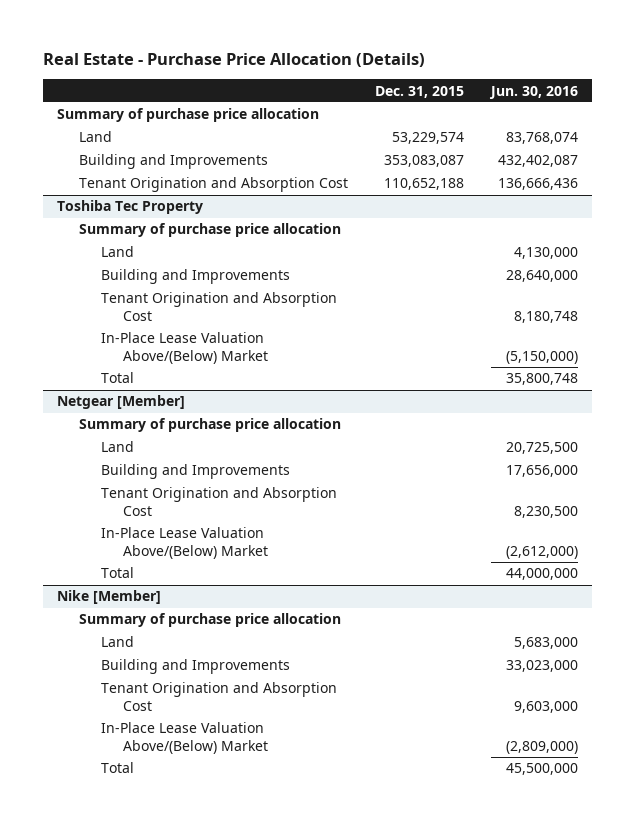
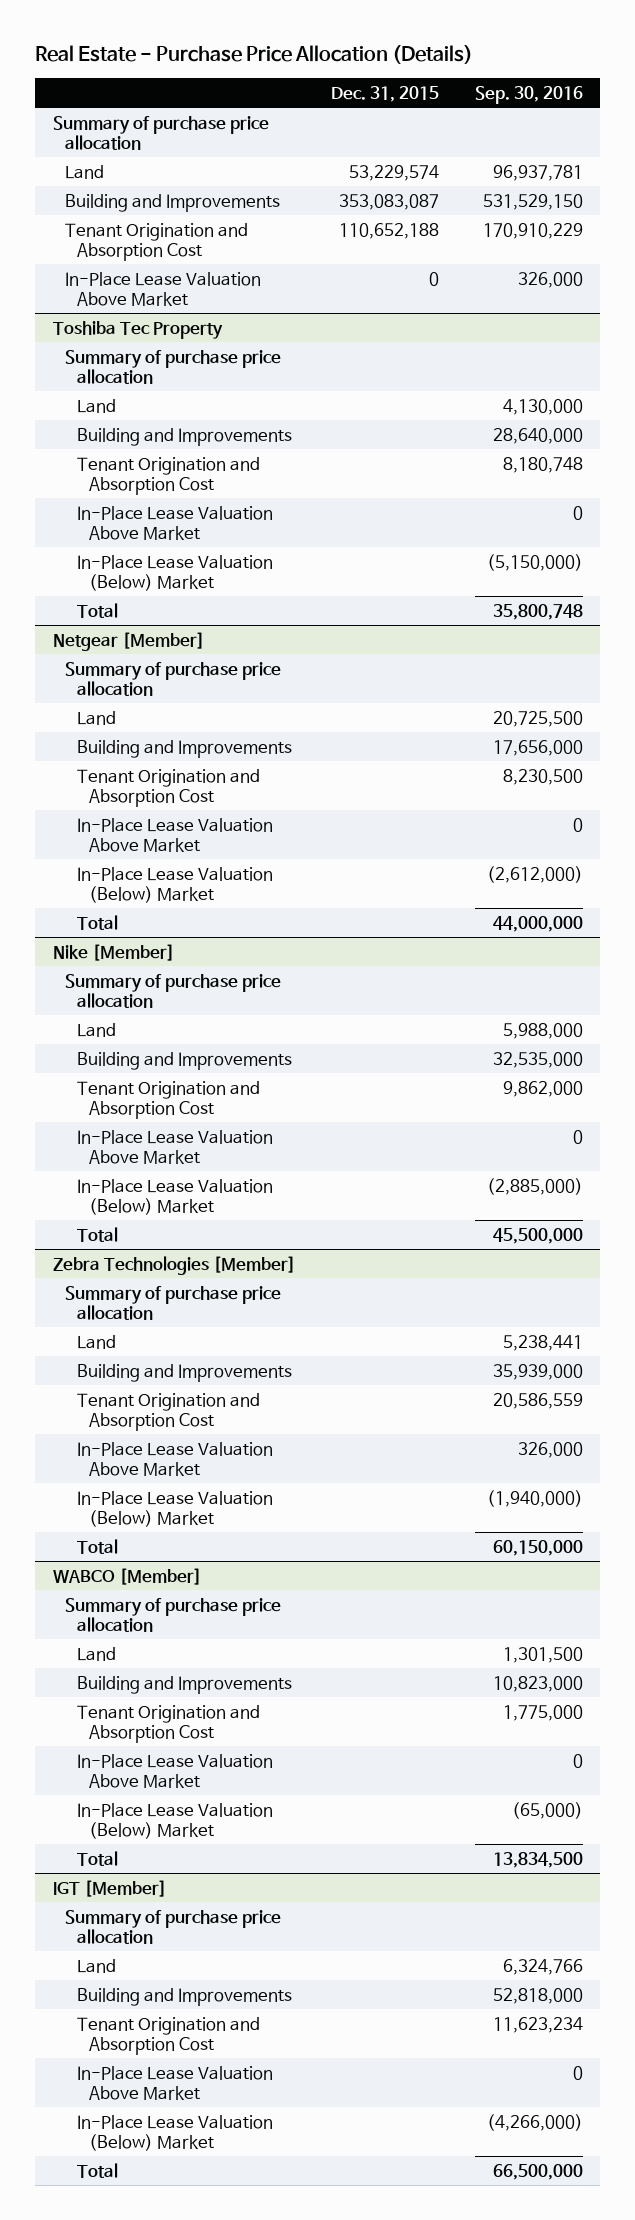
- | Dec. 31, 2015 | Jun. 30, 2016
+ | Dec. 31, 2015 | Sep. 30, 2016
+ In-Place Lease Valuation Above Market | 0 | 326,000
@ Toshiba Tec Property
- In-Place Lease Valuation Above/(Below) Market | | (5,150,000)
+ In-Place Lease Valuation Above Market | | 0
+ In-Place Lease Valuation (Below) Market | | (5,150,000)
@ Netgear [Member]
- In-Place Lease Valuation Above/(Below) Market | | (2,612,000)
+ In-Place Lease Valuation Above Market | | 0
+ In-Place Lease Valuation (Below) Market | | (2,612,000)
@ Nike [Member]
- In-Place Lease Valuation Above/(Below) Market | | (2,809,000)
+ In-Place Lease Valuation Above Market | | 0
+ In-Place Lease Valuation (Below) Market | | (2,885,000)
+ Zebra Technologies [Member]
+ Summary of purchase price allocation
+ Land | | 5,238,441
+ Building and Improvements | | 35,939,000
+ Tenant Origination and Absorption Cost | | 20,586,559
+ In-Place Lease Valuation Above Market | | 326,000
+ In-Place Lease Valuation (Below) Market | | (1,940,000)
+ Total | | 60,150,000
+ WABCO [Member]
+ Summary of purchase price allocation
+ Land | | 1,301,500
+ Building and Improvements | | 10,823,000
+ Tenant Origination and Absorption Cost | | 1,775,000
+ In-Place Lease Valuation Above Market | | 0
+ In-Place Lease Valuation (Below) Market | | (65,000)
+ Total | | 13,834,500
+ IGT [Member]
+ Summary of purchase price allocation
+ Land | | 6,324,766
+ Building and Improvements | | 52,818,000
+ Tenant Origination and Absorption Cost | | 11,623,234
+ In-Place Lease Valuation Above Market | | 0
+ In-Place Lease Valuation (Below) Market | | (4,266,000)
+ Total | | 66,500,000

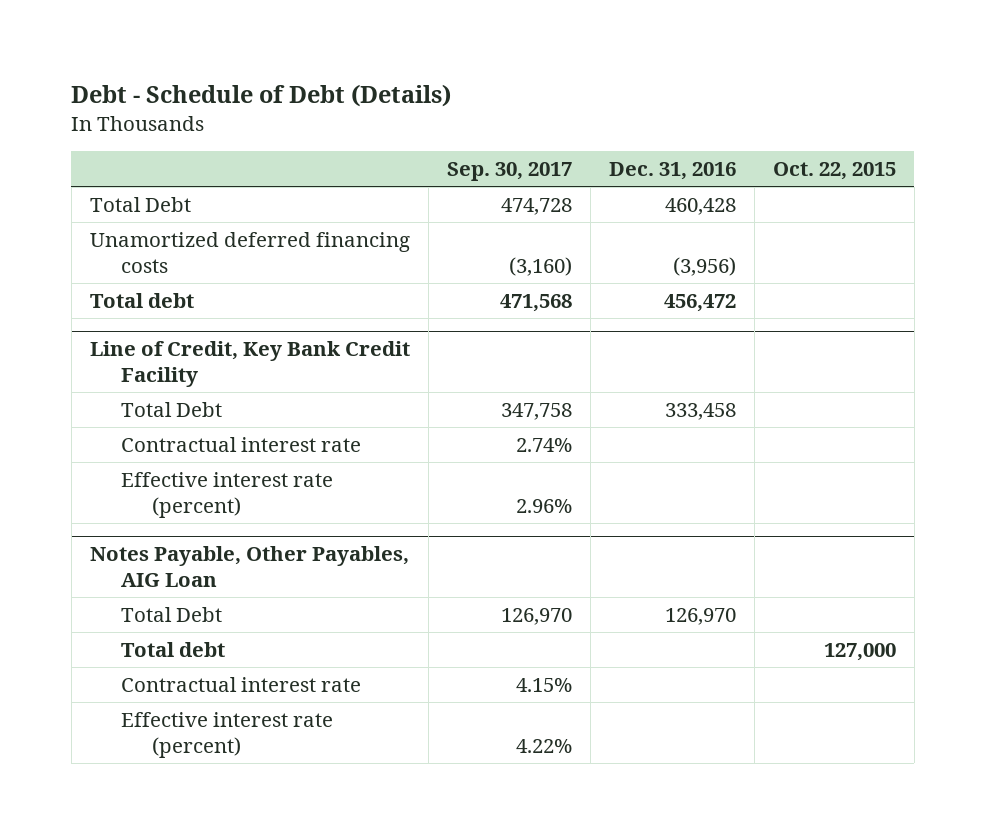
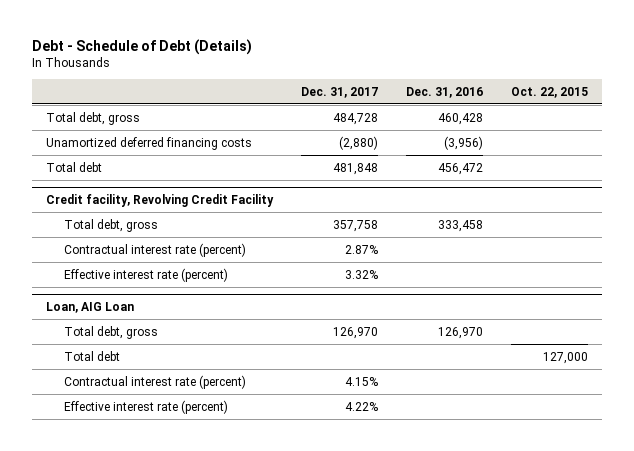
- | Sep. 30, 2017 | Dec. 31, 2016 | Oct. 22, 2015
+ | Dec. 31, 2017 | Dec. 31, 2016 | Oct. 22, 2015
- Total Debt | 474,728 | 460,428 |
+ Total debt, gross | 484,728 | 460,428 |
- Line of Credit, Key Bank Credit Facility
- Total Debt | 347,758 | 333,458 |
- Contractual interest rate | 2.74% | |
- Effective interest rate (percent) | 2.96% | |
- Notes Payable, Other Payables, AIG Loan
- Total Debt | 126,970 | 126,970 |
+ Credit facility, Revolving Credit Facility
+ Total debt, gross | 357,758 | 333,458 |
+ Contractual interest rate (percent) | 2.87% | |
+ Effective interest rate (percent) | 3.32% | |
+ Loan, AIG Loan
+ Total debt, gross | 126,970 | 126,970 |
- Contractual interest rate | 4.15% | |
+ Contractual interest rate (percent) | 4.15% | |

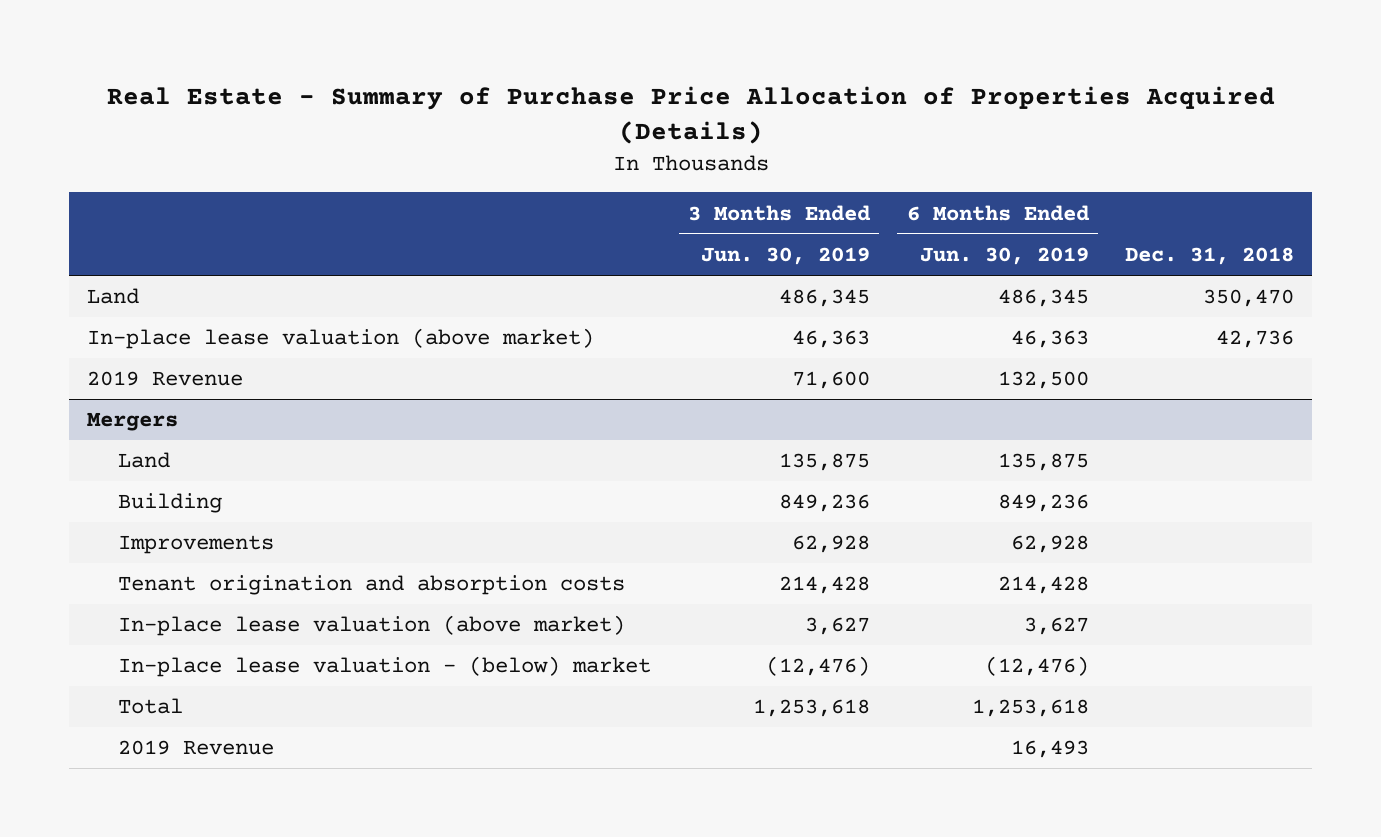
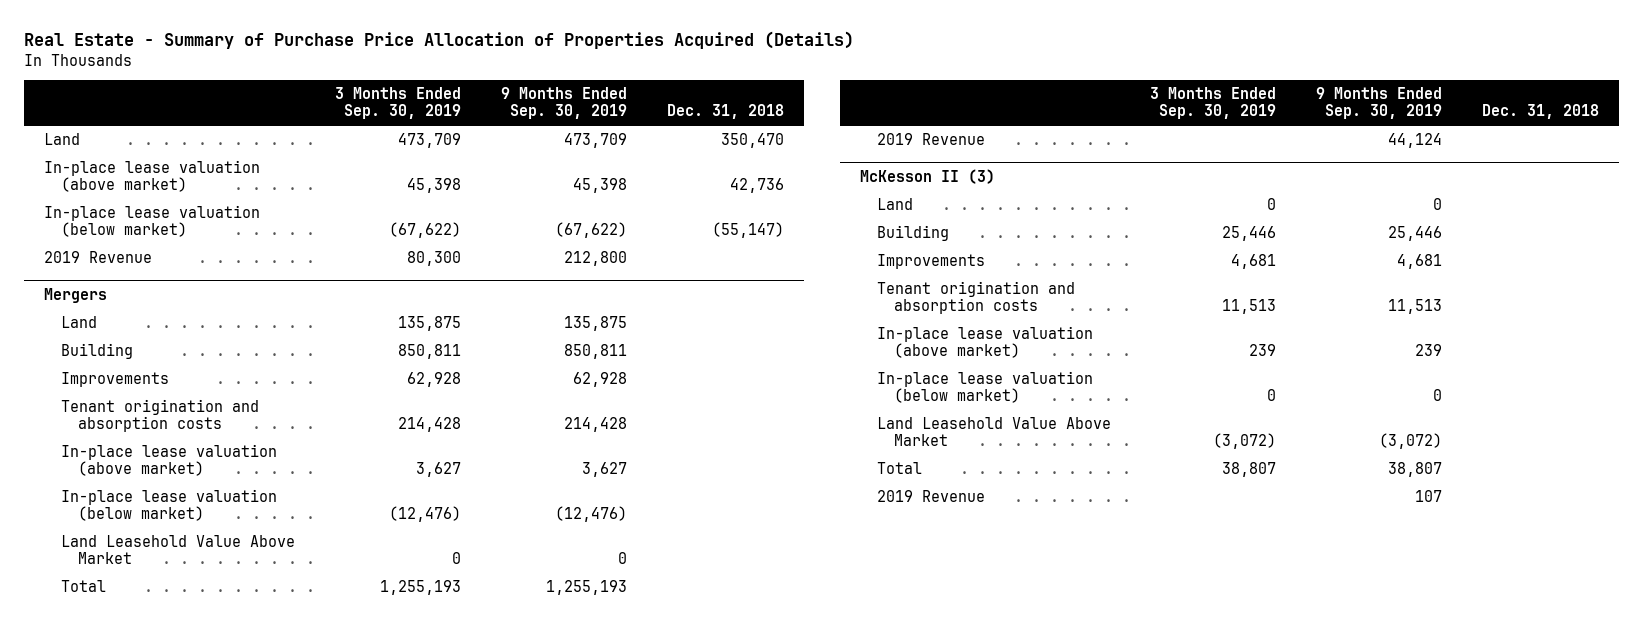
- | 3 Months Ended Jun. 30, 2019 | 6 Months Ended Jun. 30, 2019 | Dec. 31, 2018
+ | 3 Months Ended Sep. 30, 2019 | 9 Months Ended Sep. 30, 2019 | Dec. 31, 2018
+ In-place lease valuation (below market) | (67,622) | (67,622) | (55,147)
@ Mergers
- In-place lease valuation - (below) market | (12,476) | (12,476) |
+ In-place lease valuation (below market) | (12,476) | (12,476) |
+ Land Leasehold Value Above Market | 0 | 0 |
+ McKesson II (3)
+ Land | 0 | 0 |
+ Building | 25,446 | 25,446 |
+ Improvements | 4,681 | 4,681 |
+ Tenant origination and absorption costs | 11,513 | 11,513 |
+ In-place lease valuation (above market) | 239 | 239 |
+ In-place lease valuation (below market) | 0 | 0 |
+ Land Leasehold Value Above Market | (3,072) | (3,072) |
+ Total | 38,807 | 38,807 |
+ 2019 Revenue | | 107 |

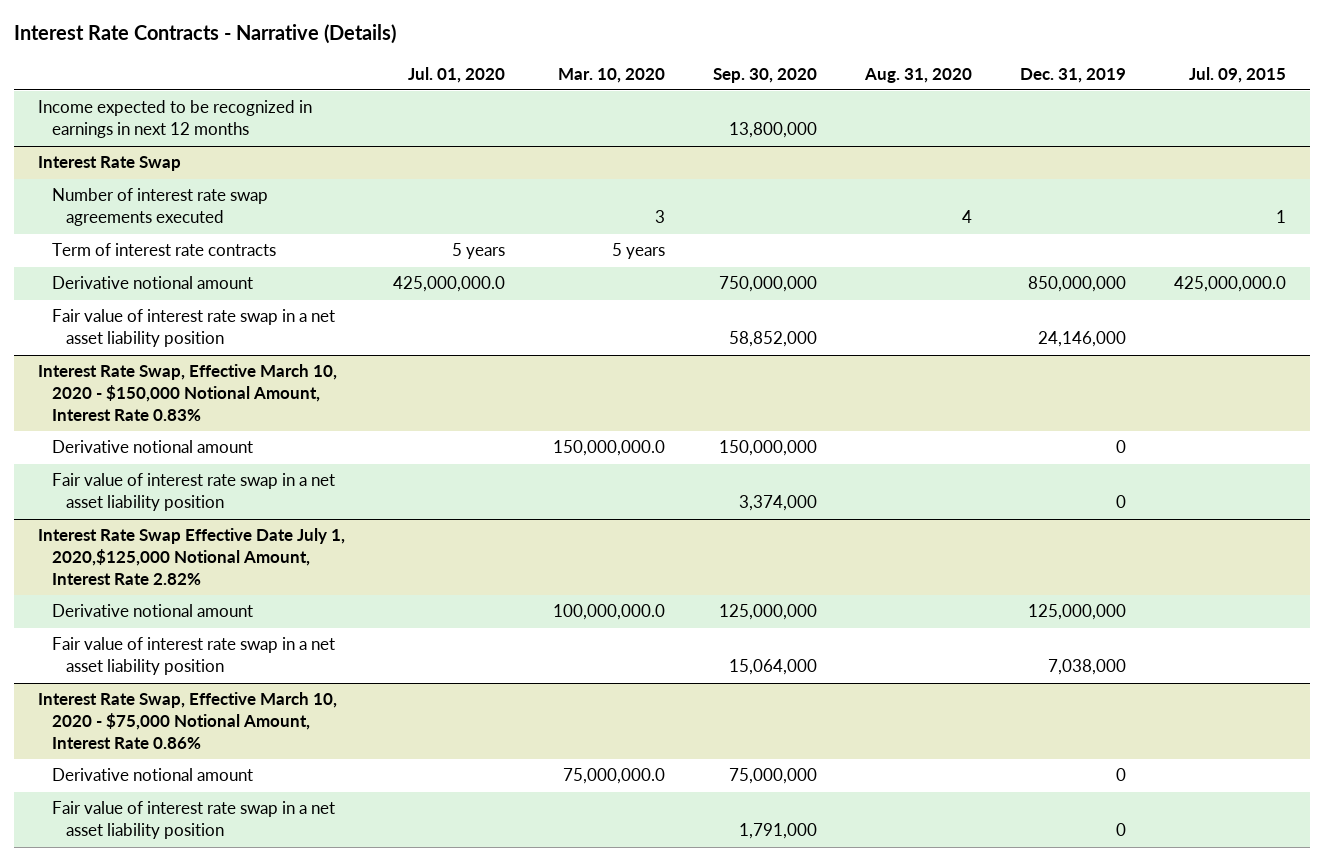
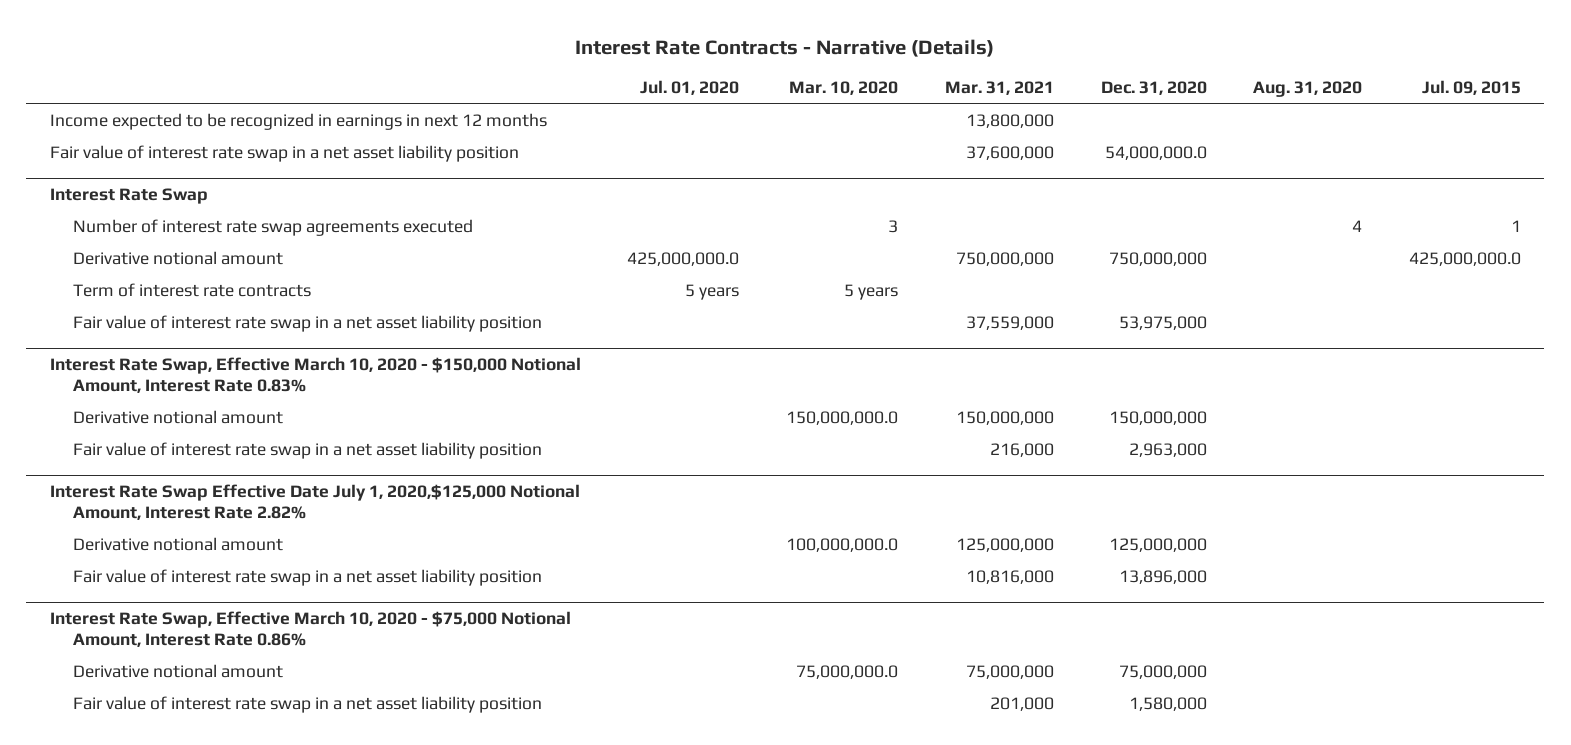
- | Jul. 01, 2020 | Mar. 10, 2020 | Sep. 30, 2020 | Aug. 31, 2020 | Dec. 31, 2019 | Jul. 09, 2015
+ | Jul. 01, 2020 | Mar. 10, 2020 | Mar. 31, 2021 | Dec. 31, 2020 | Aug. 31, 2020 | Jul. 09, 2015
+ Fair value of interest rate swap in a net asset liability position | | | 37,600,000 | 54,000,000.0 | |
@ Interest Rate Swap
moved down: Term of interest rate contracts | 5 years | 5 years | | | |

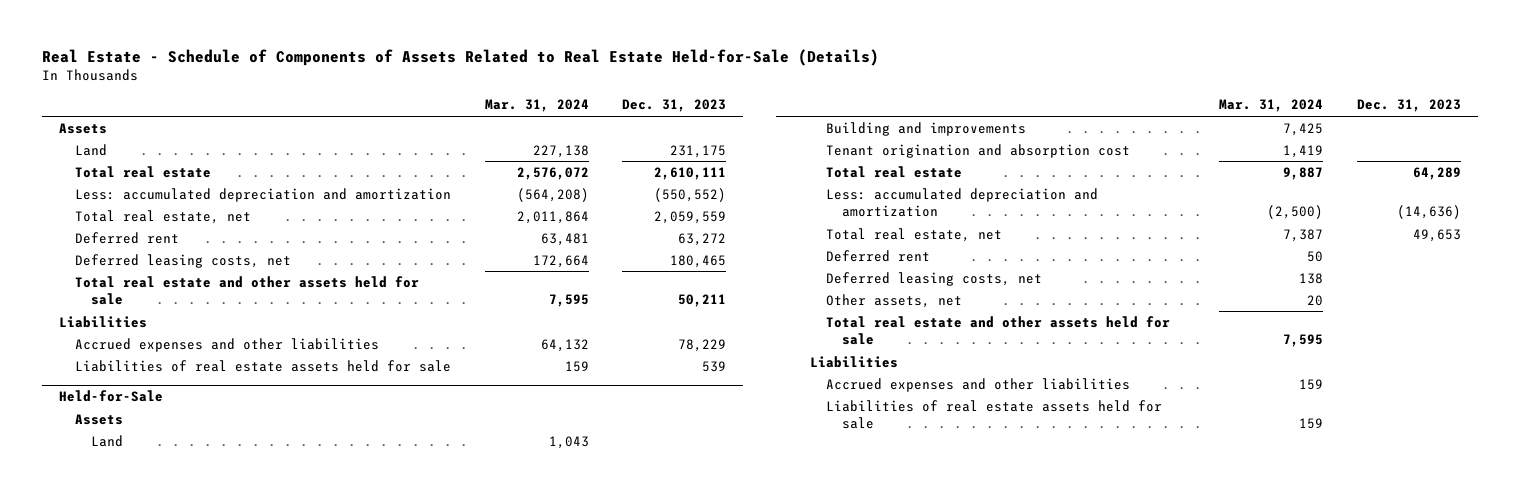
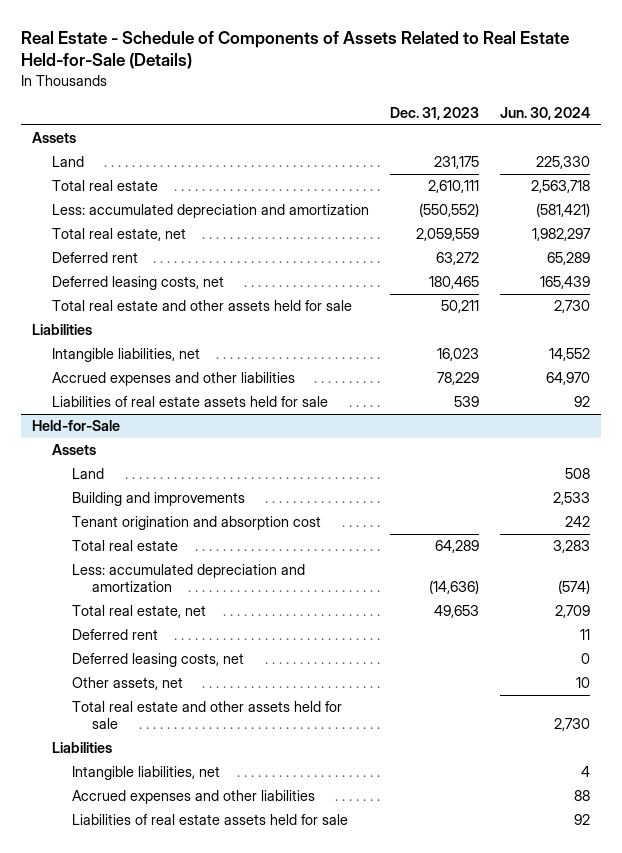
- | Mar. 31, 2024 | Dec. 31, 2023
+ | Dec. 31, 2023 | Jun. 30, 2024
+ Intangible liabilities, net | 16,023 | 14,552
@ Held-for-Sale
+ Intangible liabilities, net | | 4

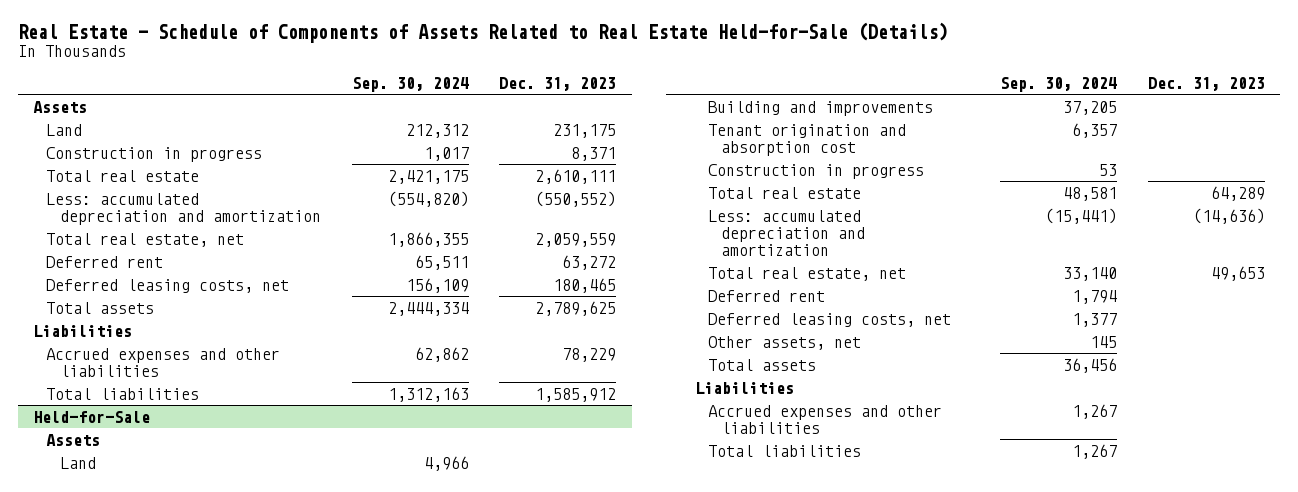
- | Dec. 31, 2023 | Jun. 30, 2024
+ | Sep. 30, 2024 | Dec. 31, 2023
+ Construction in progress | 1,017 | 8,371
- Total real estate and other assets held for sale | 50,211 | 2,730
+ Total assets | 2,444,334 | 2,789,625
- Intangible liabilities, net | 16,023 | 14,552
- Liabilities of real estate assets held for sale | 539 | 92
+ Total liabilities | 1,312,163 | 1,585,912
@ Held-for-Sale
+ Construction in progress | 53 |
- Total real estate and other assets held for sale | | 2,730
+ Total assets | 36,456 |
- Intangible liabilities, net | | 4
- Liabilities of real estate assets held for sale | | 92
+ Total liabilities | 1,267 |

